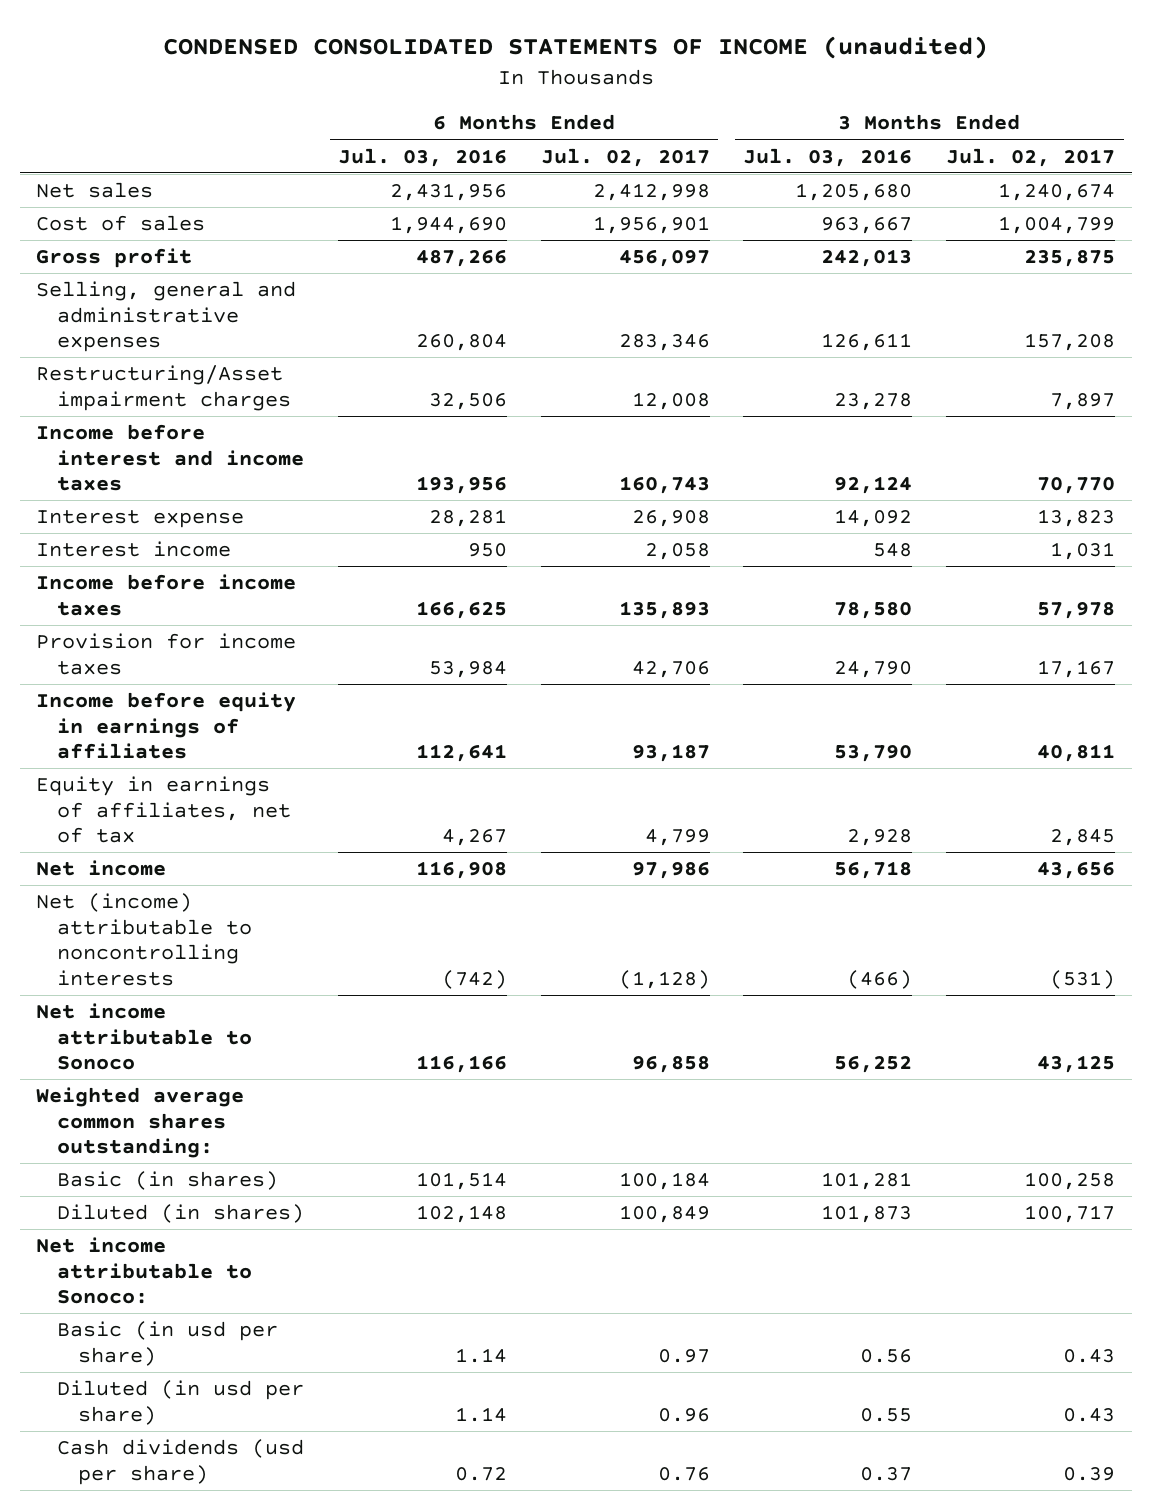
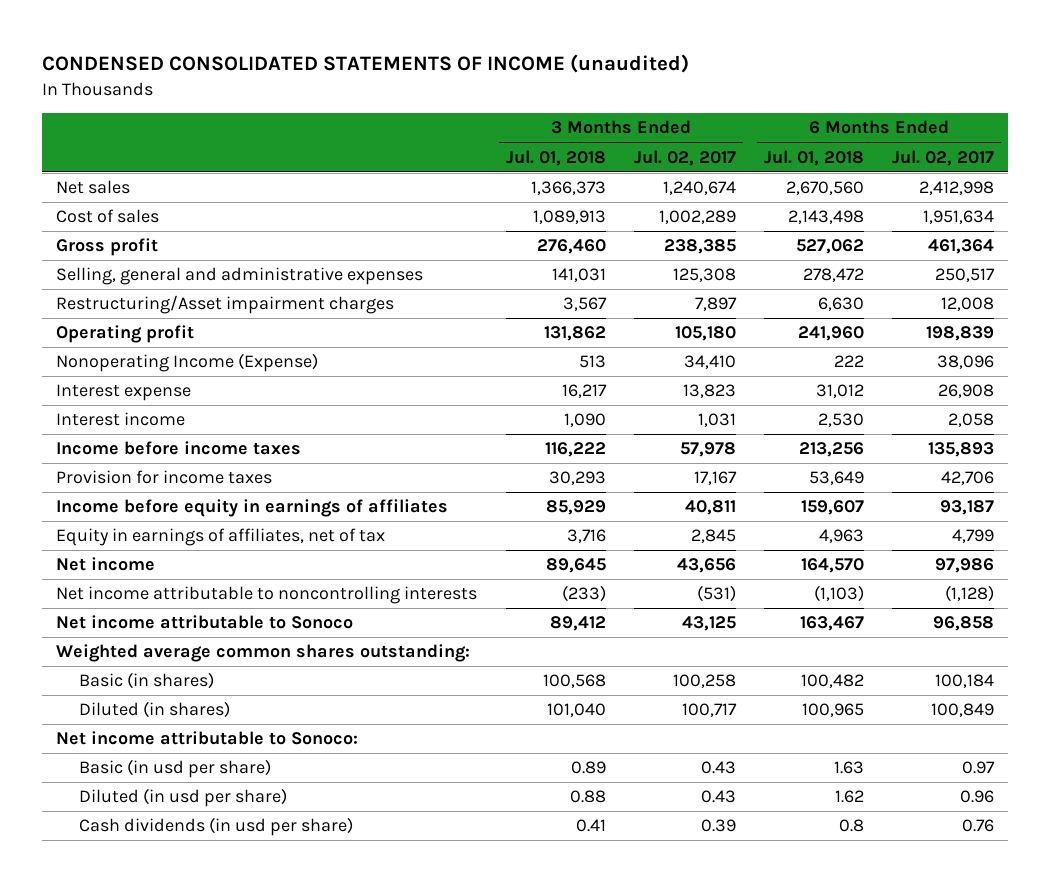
- | 6 Months Ended Jul. 03, 2016 | 6 Months Ended Jul. 02, 2017 | 3 Months Ended Jul. 03, 2016 | 3 Months Ended Jul. 02, 2017
+ | 3 Months Ended Jul. 01, 2018 | 3 Months Ended Jul. 02, 2017 | 6 Months Ended Jul. 01, 2018 | 6 Months Ended Jul. 02, 2017
- Cost of sales | 1,944,690 | 1,956,901 | 963,667 | 1,004,799
- Gross profit | 487,266 | 456,097 | 242,013 | 235,875
- Selling, general and administrative expenses | 260,804 | 283,346 | 126,611 | 157,208
+ Cost of sales | 1,089,913 | 1,002,289 | 2,143,498 | 1,951,634
+ Gross profit | 276,460 | 238,385 | 527,062 | 461,364
+ Selling, general and administrative expenses | 141,031 | 125,308 | 278,472 | 250,517
- Income before interest and income taxes | 193,956 | 160,743 | 92,124 | 70,770
+ Operating profit | 131,862 | 105,180 | 241,960 | 198,839
+ Nonoperating Income (Expense) | 513 | 34,410 | 222 | 38,096
- Net (income) attributable to noncontrolling interests | (742) | (1,128) | (466) | (531)
+ Net income attributable to noncontrolling interests | (233) | (531) | (1,103) | (1,128)
- Cash dividends (usd per share) | 0.72 | 0.76 | 0.37 | 0.39
+ Cash dividends (in usd per share) | 0.41 | 0.39 | 0.8 | 0.76

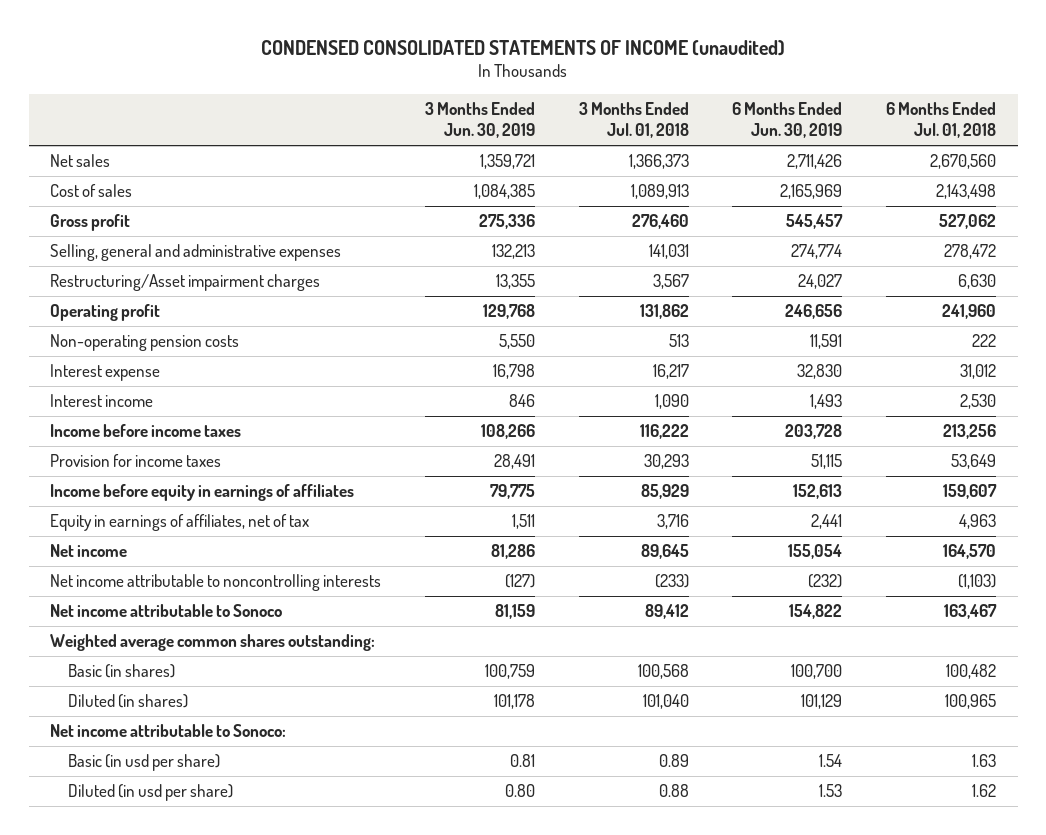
- | 3 Months Ended Jul. 01, 2018 | 3 Months Ended Jul. 02, 2017 | 6 Months Ended Jul. 01, 2018 | 6 Months Ended Jul. 02, 2017
+ | 3 Months Ended Jun. 30, 2019 | 3 Months Ended Jul. 01, 2018 | 6 Months Ended Jun. 30, 2019 | 6 Months Ended Jul. 01, 2018
- Nonoperating Income (Expense) | 513 | 34,410 | 222 | 38,096
+ Non-operating pension costs | 5,550 | 513 | 11,591 | 222
- Cash dividends (in usd per share) | 0.41 | 0.39 | 0.8 | 0.76

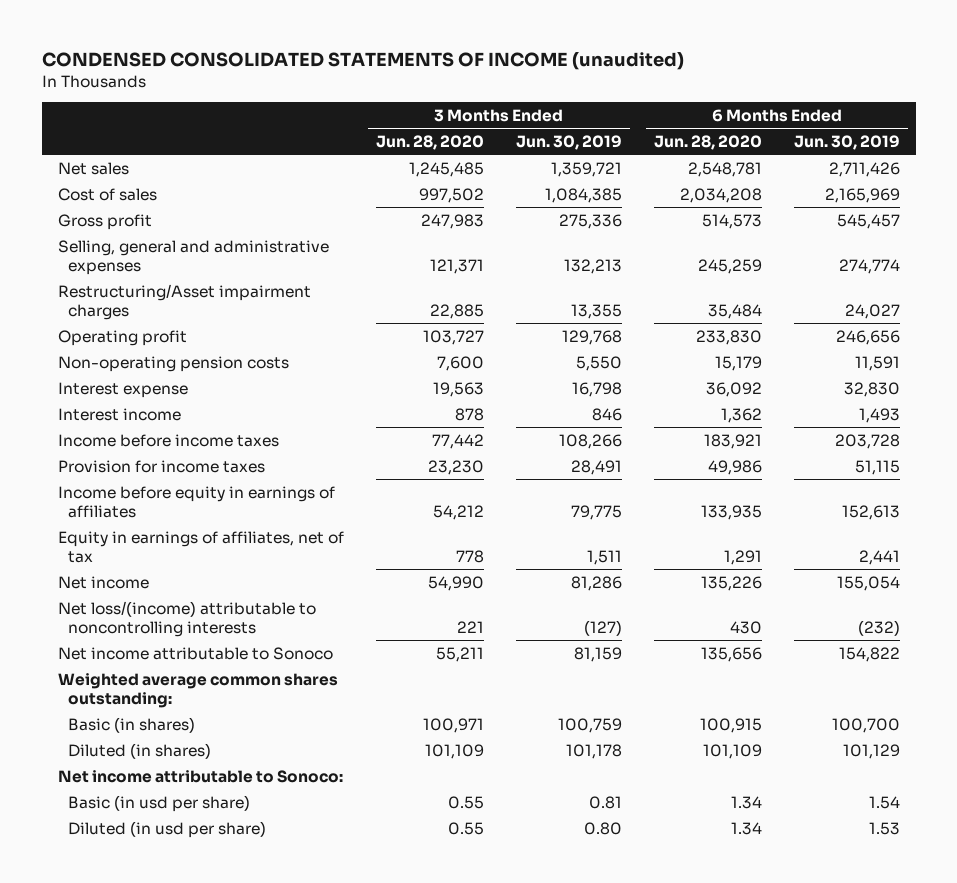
- | 3 Months Ended Jun. 30, 2019 | 3 Months Ended Jul. 01, 2018 | 6 Months Ended Jun. 30, 2019 | 6 Months Ended Jul. 01, 2018
+ | 3 Months Ended Jun. 28, 2020 | 3 Months Ended Jun. 30, 2019 | 6 Months Ended Jun. 28, 2020 | 6 Months Ended Jun. 30, 2019
- Net income attributable to noncontrolling interests | (127) | (233) | (232) | (1,103)
+ Net loss/(income) attributable to noncontrolling interests | 221 | (127) | 430 | (232)

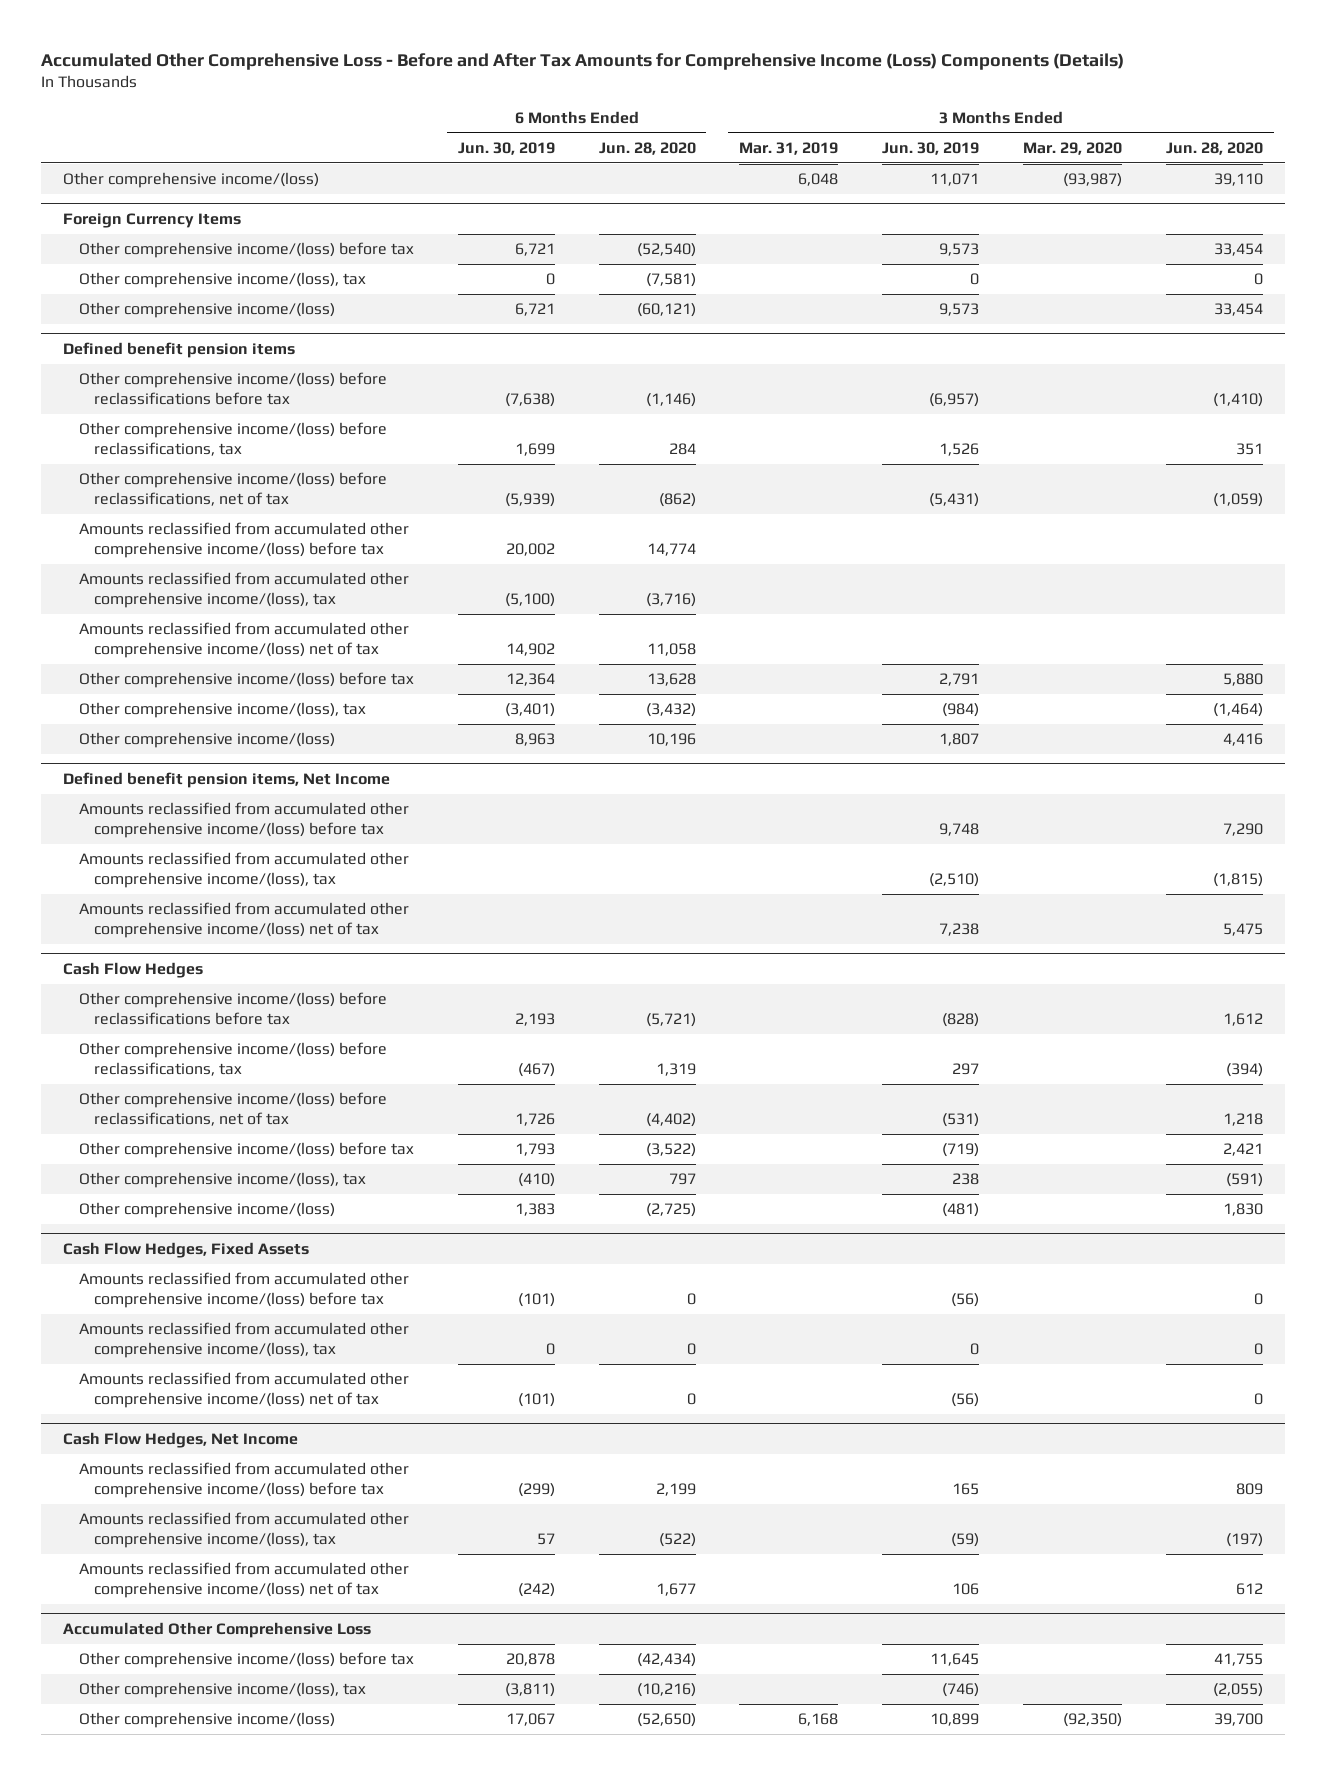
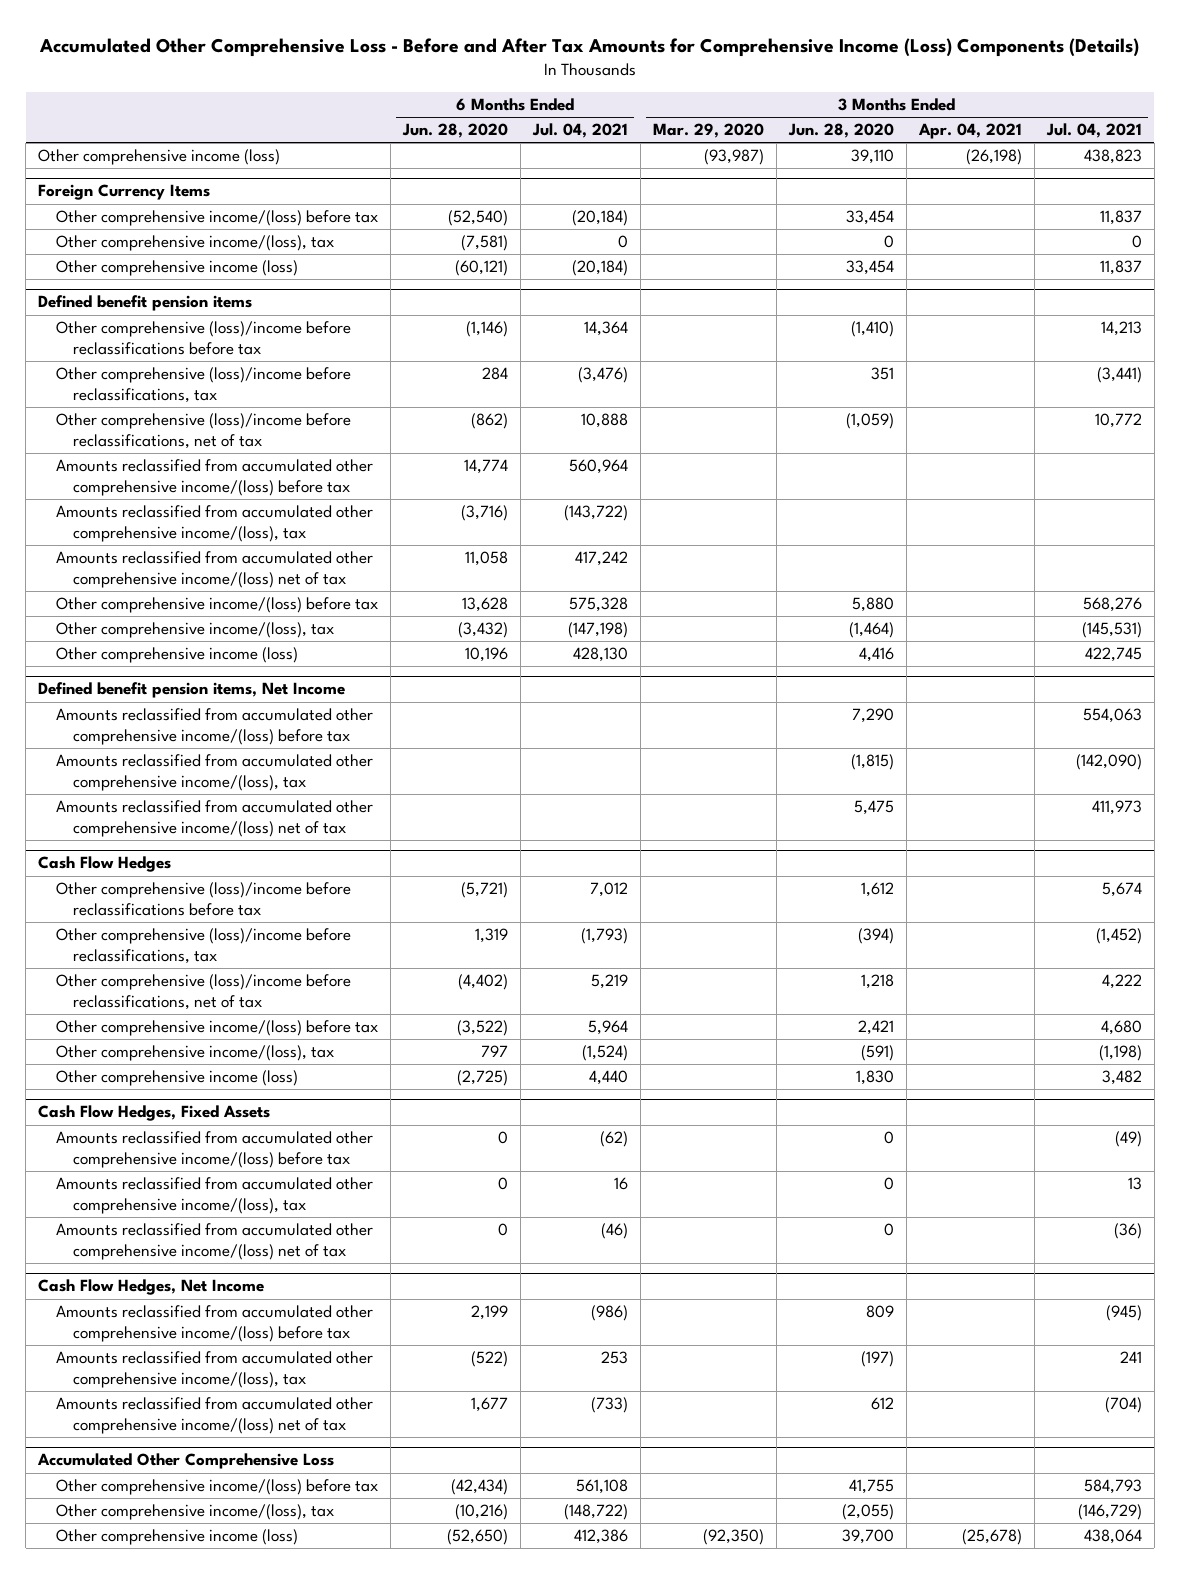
- | 6 Months Ended Jun. 30, 2019 | 6 Months Ended Jun. 28, 2020 | 3 Months Ended Mar. 31, 2019 | 3 Months Ended Jun. 30, 2019 | 3 Months Ended Mar. 29, 2020 | 3 Months Ended Jun. 28, 2020
+ | 6 Months Ended Jun. 28, 2020 | 6 Months Ended Jul. 04, 2021 | 3 Months Ended Mar. 29, 2020 | 3 Months Ended Jun. 28, 2020 | 3 Months Ended Apr. 04, 2021 | 3 Months Ended Jul. 04, 2021
- Other comprehensive income/(loss) | | | 6,048 | 11,071 | (93,987) | 39,110
+ Other comprehensive income (loss) | | | (93,987) | 39,110 | (26,198) | 438,823
@ Foreign Currency Items
- Other comprehensive income/(loss) | 6,721 | (60,121) | | 9,573 | | 33,454
+ Other comprehensive income (loss) | (60,121) | (20,184) | | 33,454 | | 11,837
@ Defined benefit pension items
- Other comprehensive income/(loss) before reclassifications before tax | (7,638) | (1,146) | | (6,957) | | (1,410)
- Other comprehensive income/(loss) before reclassifications, tax | 1,699 | 284 | | 1,526 | | 351
- Other comprehensive income/(loss) before reclassifications, net of tax | (5,939) | (862) | | (5,431) | | (1,059)
+ Other comprehensive (loss)/income before reclassifications before tax | (1,146) | 14,364 | | (1,410) | | 14,213
+ Other comprehensive (loss)/income before reclassifications, tax | 284 | (3,476) | | 351 | | (3,441)
+ Other comprehensive (loss)/income before reclassifications, net of tax | (862) | 10,888 | | (1,059) | | 10,772
- Other comprehensive income/(loss) | 8,963 | 10,196 | | 1,807 | | 4,416
+ Other comprehensive income (loss) | 10,196 | 428,130 | | 4,416 | | 422,745
@ Cash Flow Hedges
- Other comprehensive income/(loss) before reclassifications before tax | 2,193 | (5,721) | | (828) | | 1,612
- Other comprehensive income/(loss) before reclassifications, tax | (467) | 1,319 | | 297 | | (394)
- Other comprehensive income/(loss) before reclassifications, net of tax | 1,726 | (4,402) | | (531) | | 1,218
+ Other comprehensive (loss)/income before reclassifications before tax | (5,721) | 7,012 | | 1,612 | | 5,674
+ Other comprehensive (loss)/income before reclassifications, tax | 1,319 | (1,793) | | (394) | | (1,452)
+ Other comprehensive (loss)/income before reclassifications, net of tax | (4,402) | 5,219 | | 1,218 | | 4,222
- Other comprehensive income/(loss) | 1,383 | (2,725) | | (481) | | 1,830
+ Other comprehensive income (loss) | (2,725) | 4,440 | | 1,830 | | 3,482
@ Accumulated Other Comprehensive Loss
- Other comprehensive income/(loss) | 17,067 | (52,650) | 6,168 | 10,899 | (92,350) | 39,700
+ Other comprehensive income (loss) | (52,650) | 412,386 | (92,350) | 39,700 | (25,678) | 438,064

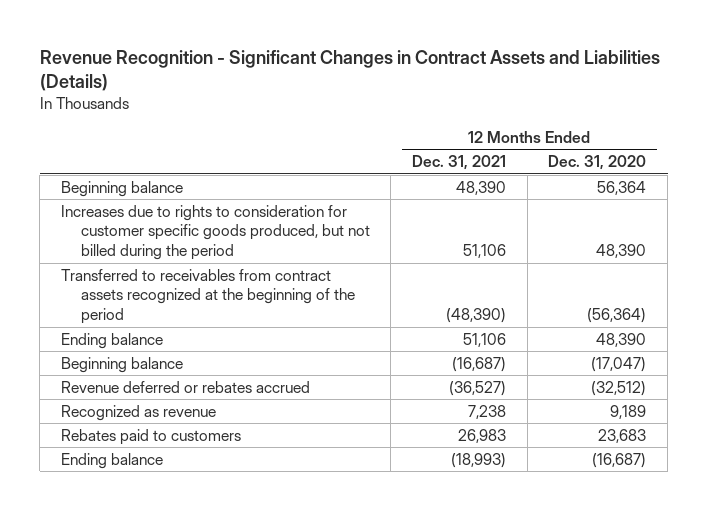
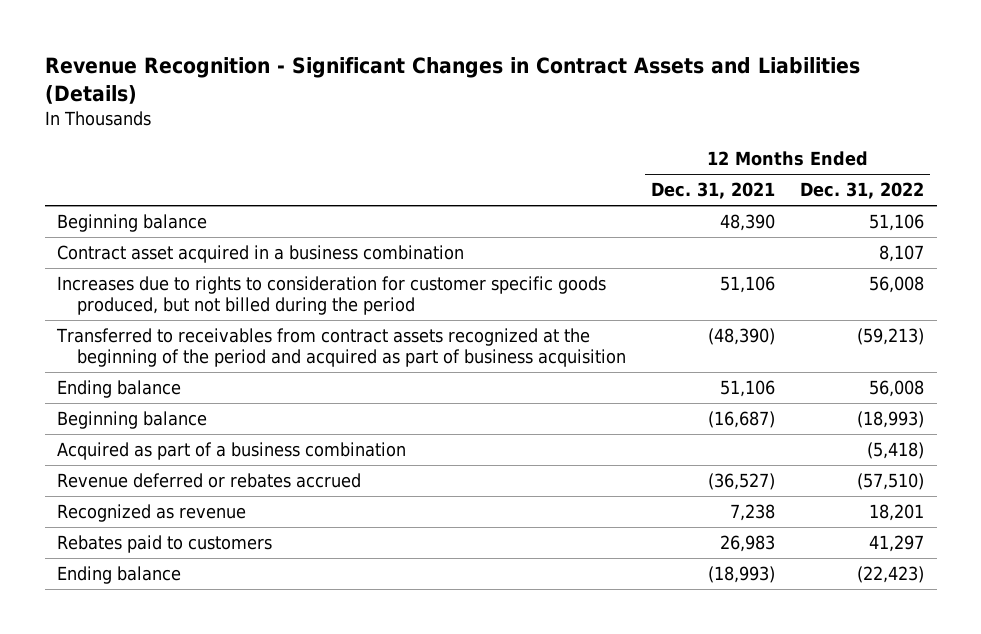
- | 12 Months Ended Dec. 31, 2021 | 12 Months Ended Dec. 31, 2020
+ | 12 Months Ended Dec. 31, 2021 | 12 Months Ended Dec. 31, 2022
+ Contract asset acquired in a business combination | | 8,107
- Transferred to receivables from contract assets recognized at the beginning of the period | (48,390) | (56,364)
+ Transferred to receivables from contract assets recognized at the beginning of the period and acquired as part of business acquisition | (48,390) | (59,213)
+ Acquired as part of a business combination | | (5,418)

